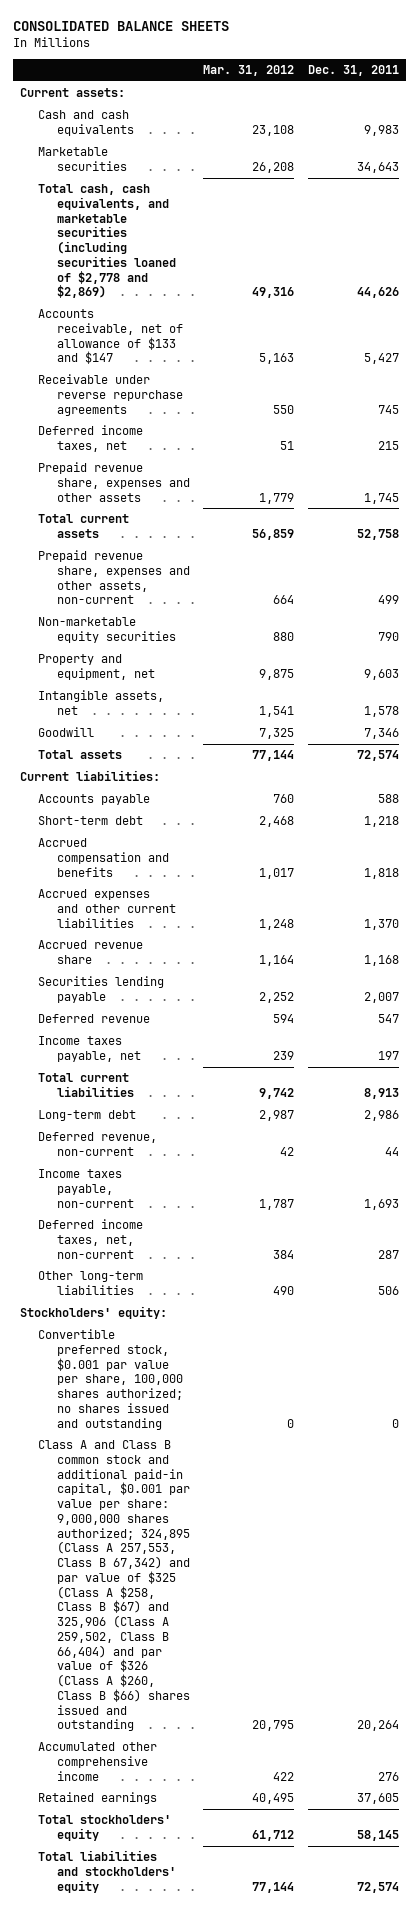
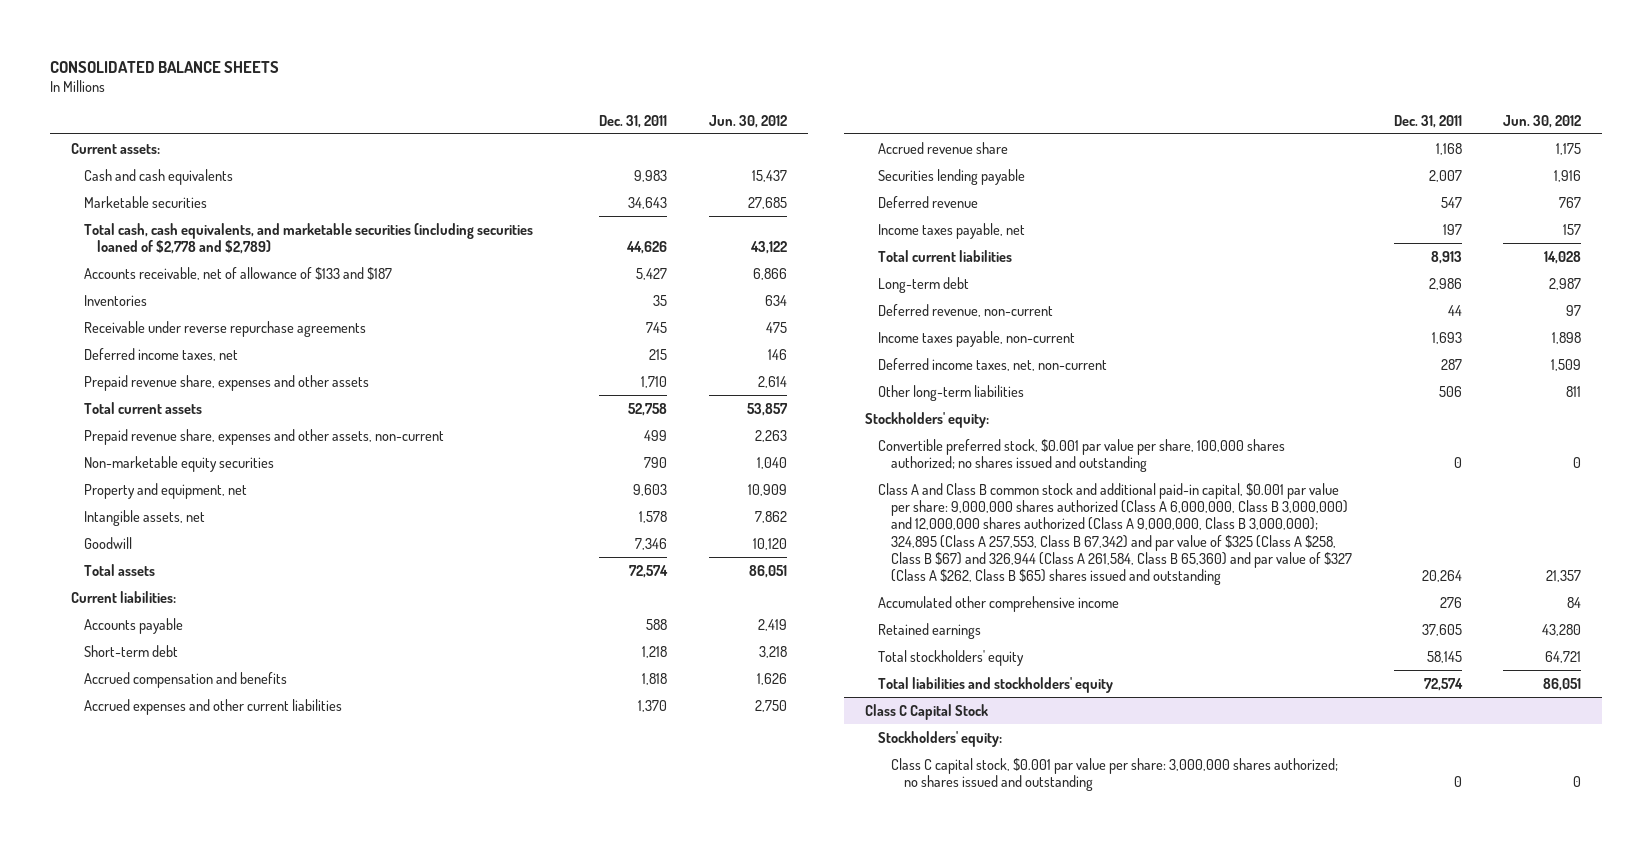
- | Mar. 31, 2012 | Dec. 31, 2011
+ | Dec. 31, 2011 | Jun. 30, 2012
- Total cash, cash equivalents, and marketable securities (including securities loaned of $2,778 and $2,869) | 49,316 | 44,626
- Accounts receivable, net of allowance of $133 and $147 | 5,163 | 5,427
+ Total cash, cash equivalents, and marketable securities (including securities loaned of $2,778 and $2,789) | 44,626 | 43,122
+ Accounts receivable, net of allowance of $133 and $187 | 5,427 | 6,866
+ Inventories | 35 | 634
- Prepaid revenue share, expenses and other assets | 1,779 | 1,745
+ Prepaid revenue share, expenses and other assets | 1,710 | 2,614
- Class A and Class B common stock and additional paid-in capital, $0.001 par value per share: 9,000,000 shares authorized; 324,895 (Class A 257,553, Class B 67,342) and par value of $325 (Class A $258, Class B $67) and 325,906 (Class A 259,502, Class B 66,404) and par value of $326 (Class A $260, Class B $66) shares issued and outstanding | 20,795 | 20,264
+ Class A and Class B common stock and additional paid-in capital, $0.001 par value per share: 9,000,000 shares authorized (Class A 6,000,000, Class B 3,000,000) and 12,000,000 shares authorized (Class A 9,000,000, Class B 3,000,000); 324,895 (Class A 257,553, Class B 67,342) and par value of $325 (Class A $258, Class B $67) and 326,944 (Class A 261,584, Class B 65,360) and par value of $327 (Class A $262, Class B $65) shares issued and outstanding | 20,264 | 21,357
+ Class C Capital Stock
+ Stockholders' equity:
+ Class C capital stock, $0.001 par value per share: 3,000,000 shares authorized; no shares issued and outstanding | 0 | 0

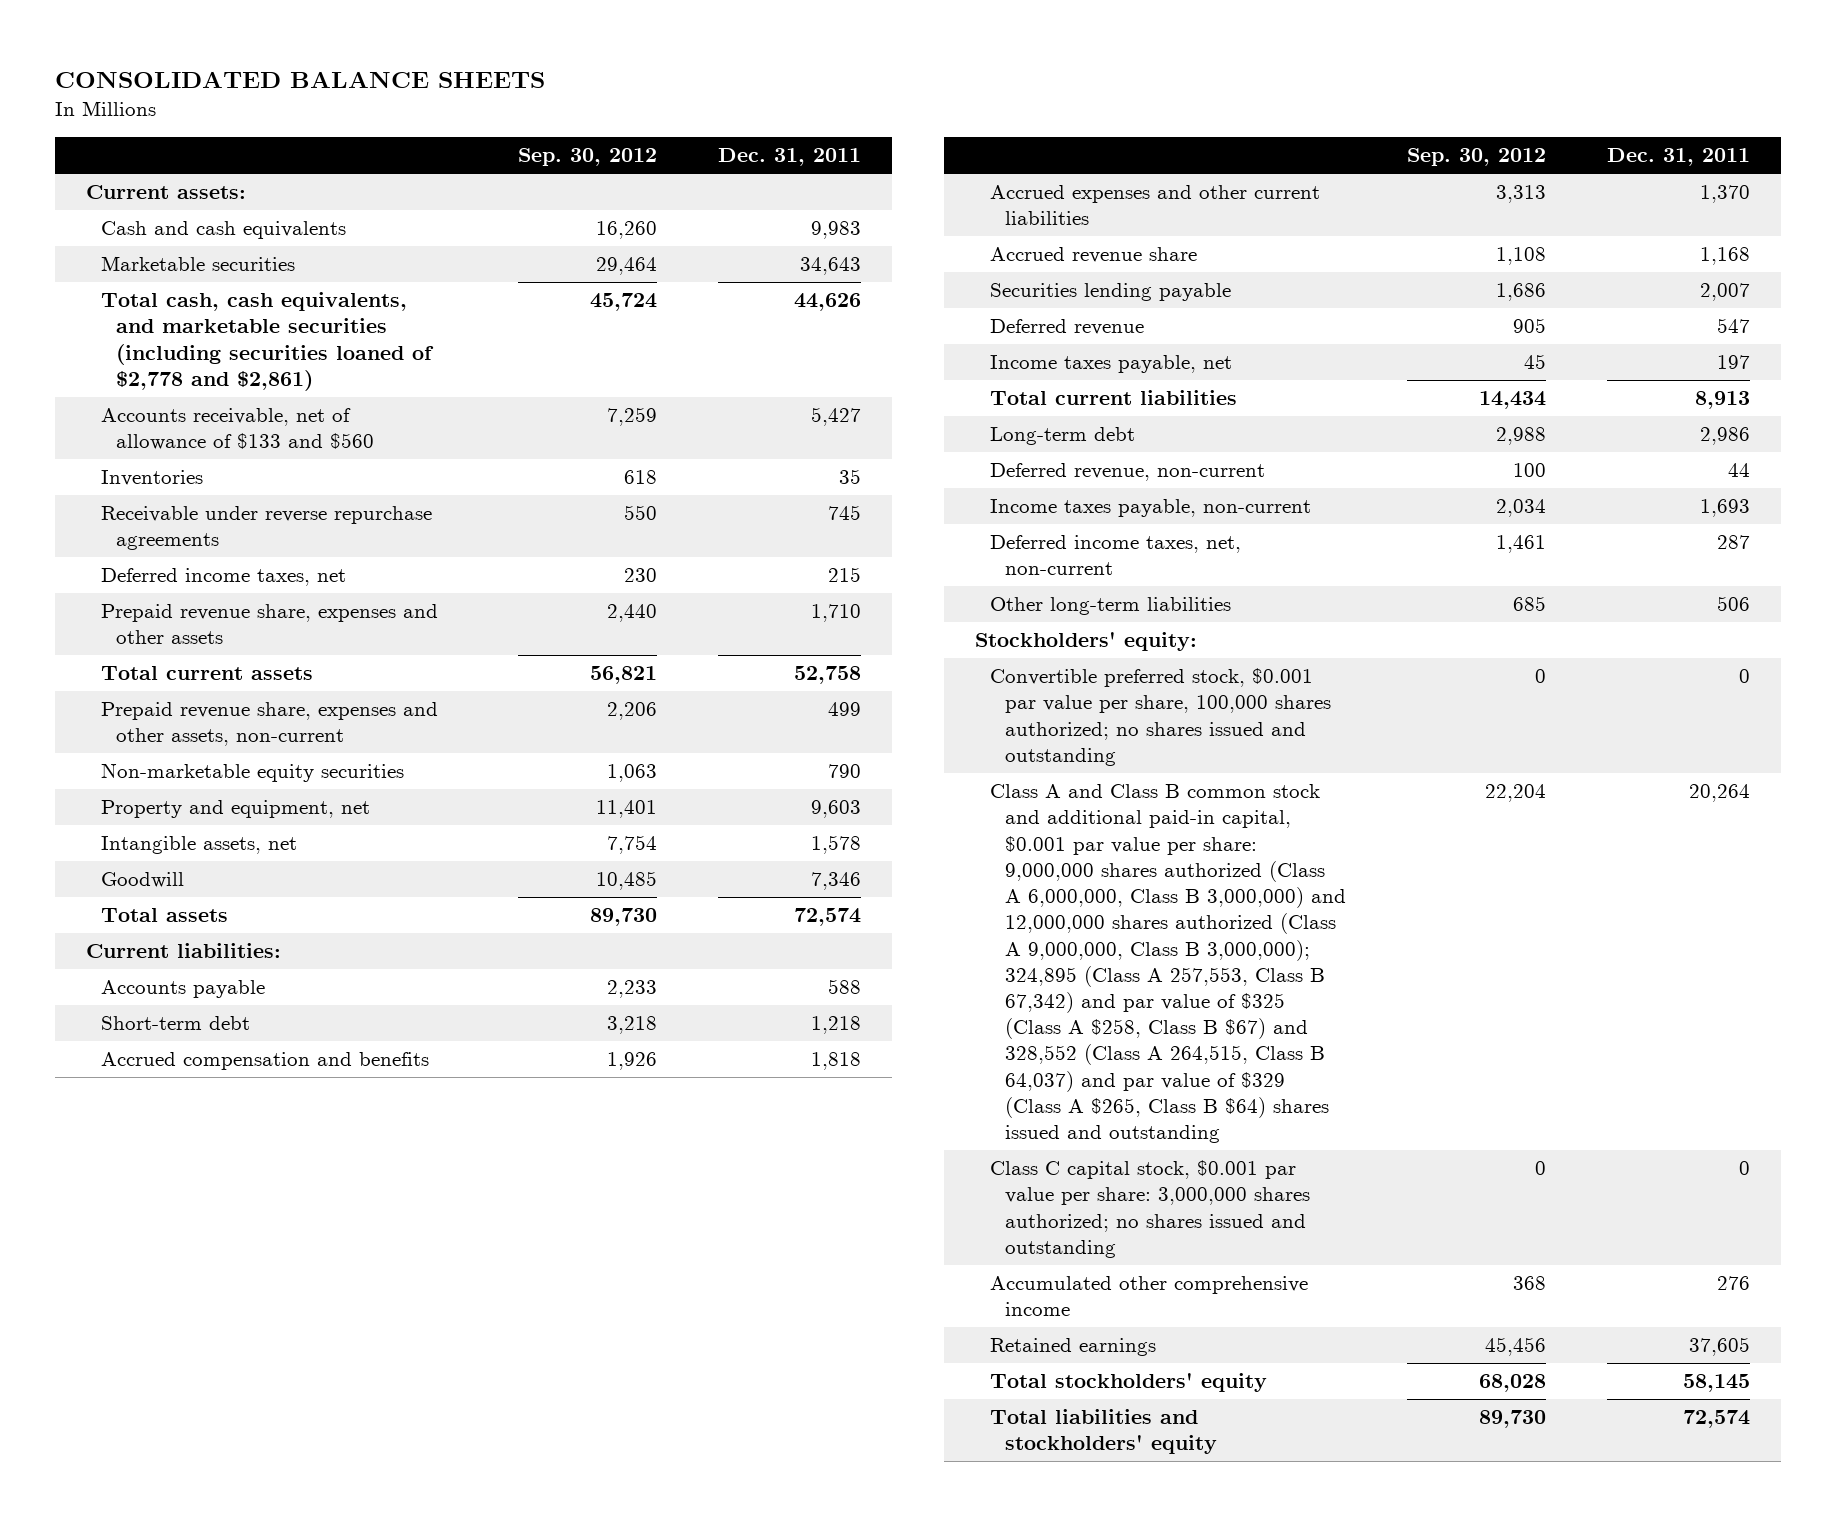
- | Dec. 31, 2011 | Jun. 30, 2012
+ | Sep. 30, 2012 | Dec. 31, 2011
- Total cash, cash equivalents, and marketable securities (including securities loaned of $2,778 and $2,789) | 44,626 | 43,122
- Accounts receivable, net of allowance of $133 and $187 | 5,427 | 6,866
+ Total cash, cash equivalents, and marketable securities (including securities loaned of $2,778 and $2,861) | 45,724 | 44,626
+ Accounts receivable, net of allowance of $133 and $560 | 7,259 | 5,427
- Class A and Class B common stock and additional paid-in capital, $0.001 par value per share: 9,000,000 shares authorized (Class A 6,000,000, Class B 3,000,000) and 12,000,000 shares authorized (Class A 9,000,000, Class B 3,000,000); 324,895 (Class A 257,553, Class B 67,342) and par value of $325 (Class A $258, Class B $67) and 326,944 (Class A 261,584, Class B 65,360) and par value of $327 (Class A $262, Class B $65) shares issued and outstanding | 20,264 | 21,357
+ Class A and Class B common stock and additional paid-in capital, $0.001 par value per share: 9,000,000 shares authorized (Class A 6,000,000, Class B 3,000,000) and 12,000,000 shares authorized (Class A 9,000,000, Class B 3,000,000); 324,895 (Class A 257,553, Class B 67,342) and par value of $325 (Class A $258, Class B $67) and 328,552 (Class A 264,515, Class B 64,037) and par value of $329 (Class A $265, Class B $64) shares issued and outstanding | 22,204 | 20,264
+ Class C capital stock, $0.001 par value per share: 3,000,000 shares authorized; no shares issued and outstanding | 0 | 0
- Class C Capital Stock
- Stockholders' equity:
- Class C capital stock, $0.001 par value per share: 3,000,000 shares authorized; no shares issued and outstanding | 0 | 0

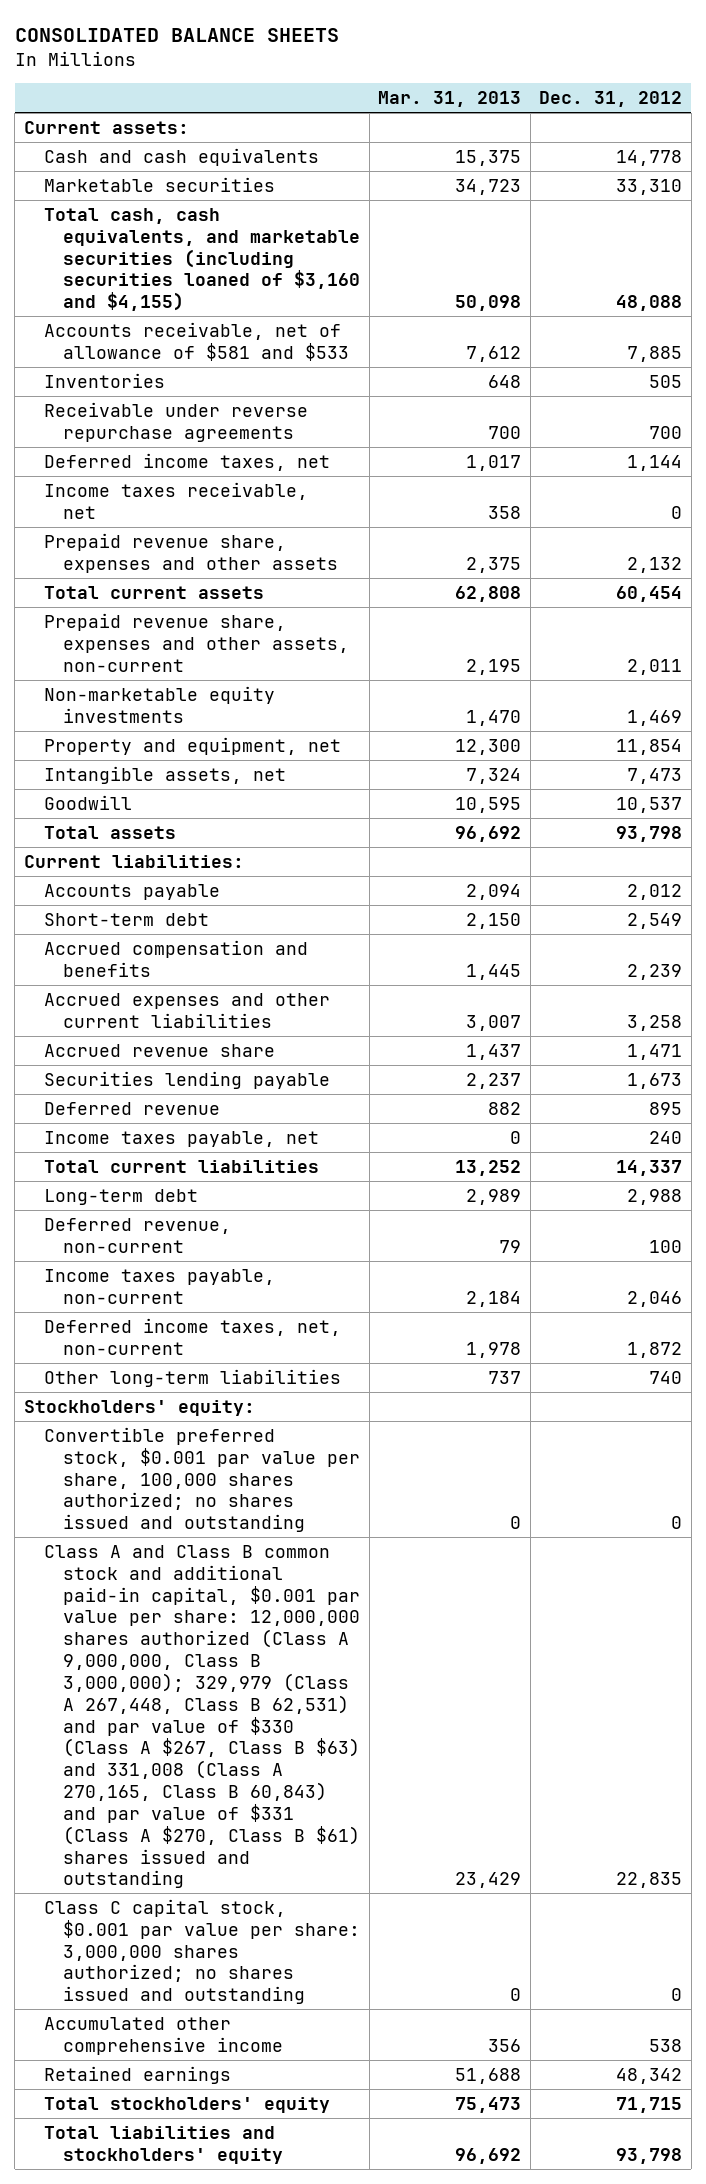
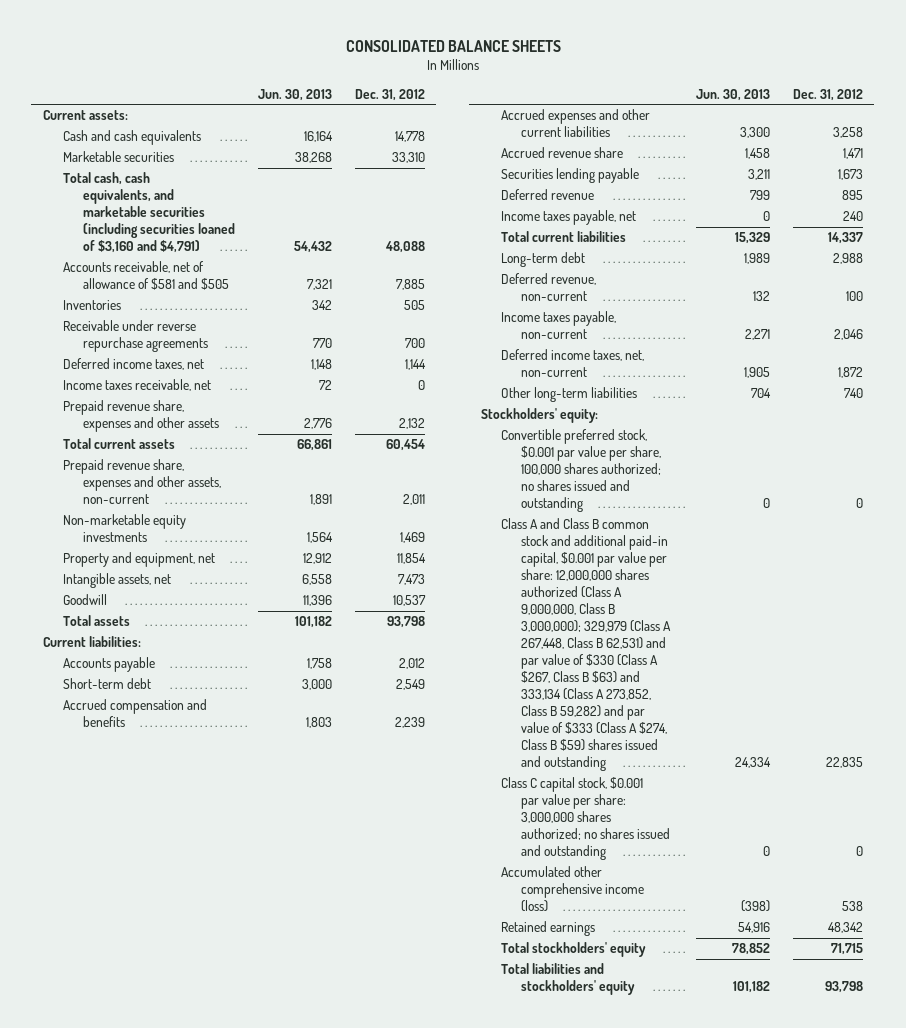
- | Mar. 31, 2013 | Dec. 31, 2012
+ | Jun. 30, 2013 | Dec. 31, 2012
- Total cash, cash equivalents, and marketable securities (including securities loaned of $3,160 and $4,155) | 50,098 | 48,088
- Accounts receivable, net of allowance of $581 and $533 | 7,612 | 7,885
+ Total cash, cash equivalents, and marketable securities (including securities loaned of $3,160 and $4,791) | 54,432 | 48,088
+ Accounts receivable, net of allowance of $581 and $505 | 7,321 | 7,885
- Class A and Class B common stock and additional paid-in capital, $0.001 par value per share: 12,000,000 shares authorized (Class A 9,000,000, Class B 3,000,000); 329,979 (Class A 267,448, Class B 62,531) and par value of $330 (Class A $267, Class B $63) and 331,008 (Class A 270,165, Class B 60,843) and par value of $331 (Class A $270, Class B $61) shares issued and outstanding | 23,429 | 22,835
+ Class A and Class B common stock and additional paid-in capital, $0.001 par value per share: 12,000,000 shares authorized (Class A 9,000,000, Class B 3,000,000); 329,979 (Class A 267,448, Class B 62,531) and par value of $330 (Class A $267, Class B $63) and 333,134 (Class A 273,852, Class B 59,282) and par value of $333 (Class A $274, Class B $59) shares issued and outstanding | 24,334 | 22,835
- Accumulated other comprehensive income | 356 | 538
+ Accumulated other comprehensive income (loss) | (398) | 538

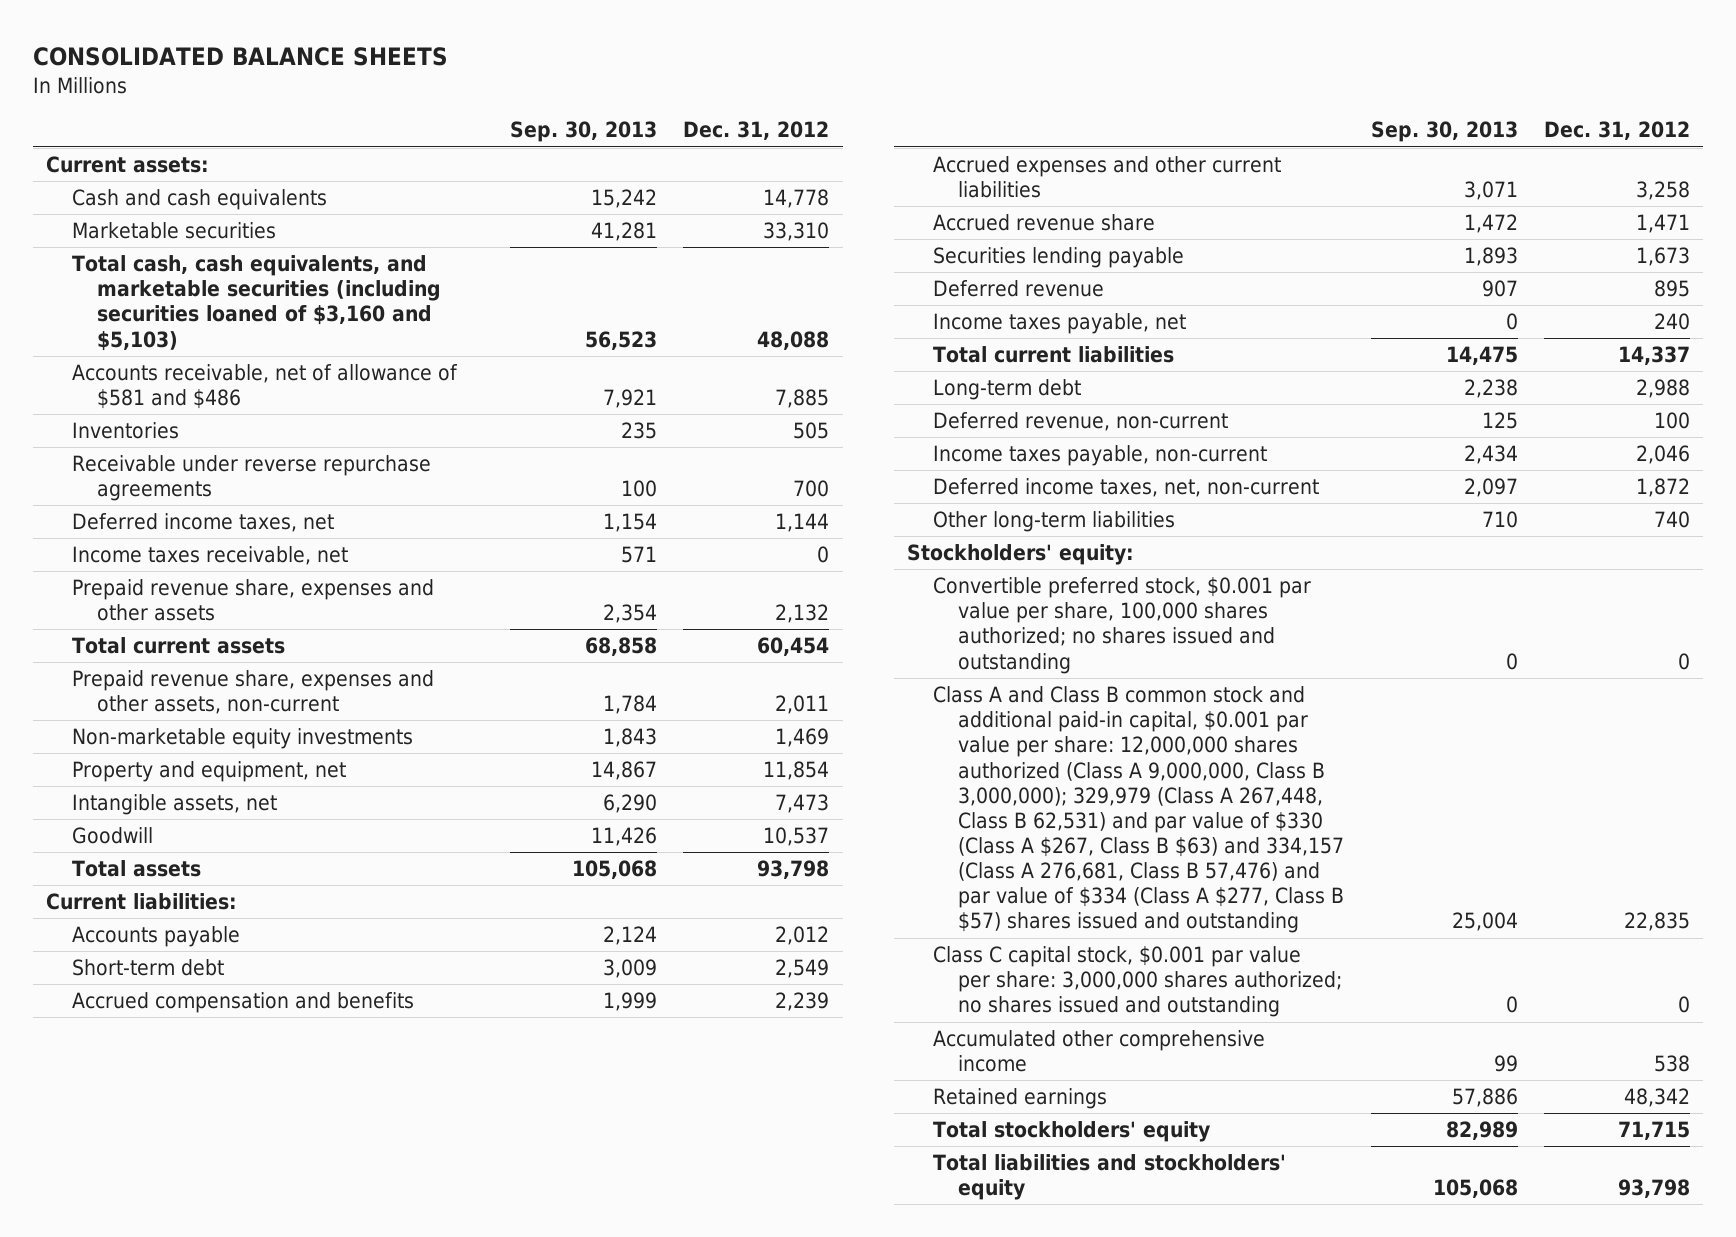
- | Jun. 30, 2013 | Dec. 31, 2012
+ | Sep. 30, 2013 | Dec. 31, 2012
- Total cash, cash equivalents, and marketable securities (including securities loaned of $3,160 and $4,791) | 54,432 | 48,088
- Accounts receivable, net of allowance of $581 and $505 | 7,321 | 7,885
+ Total cash, cash equivalents, and marketable securities (including securities loaned of $3,160 and $5,103) | 56,523 | 48,088
+ Accounts receivable, net of allowance of $581 and $486 | 7,921 | 7,885
- Class A and Class B common stock and additional paid-in capital, $0.001 par value per share: 12,000,000 shares authorized (Class A 9,000,000, Class B 3,000,000); 329,979 (Class A 267,448, Class B 62,531) and par value of $330 (Class A $267, Class B $63) and 333,134 (Class A 273,852, Class B 59,282) and par value of $333 (Class A $274, Class B $59) shares issued and outstanding | 24,334 | 22,835
+ Class A and Class B common stock and additional paid-in capital, $0.001 par value per share: 12,000,000 shares authorized (Class A 9,000,000, Class B 3,000,000); 329,979 (Class A 267,448, Class B 62,531) and par value of $330 (Class A $267, Class B $63) and 334,157 (Class A 276,681, Class B 57,476) and par value of $334 (Class A $277, Class B $57) shares issued and outstanding | 25,004 | 22,835
- Accumulated other comprehensive income (loss) | (398) | 538
+ Accumulated other comprehensive income | 99 | 538

